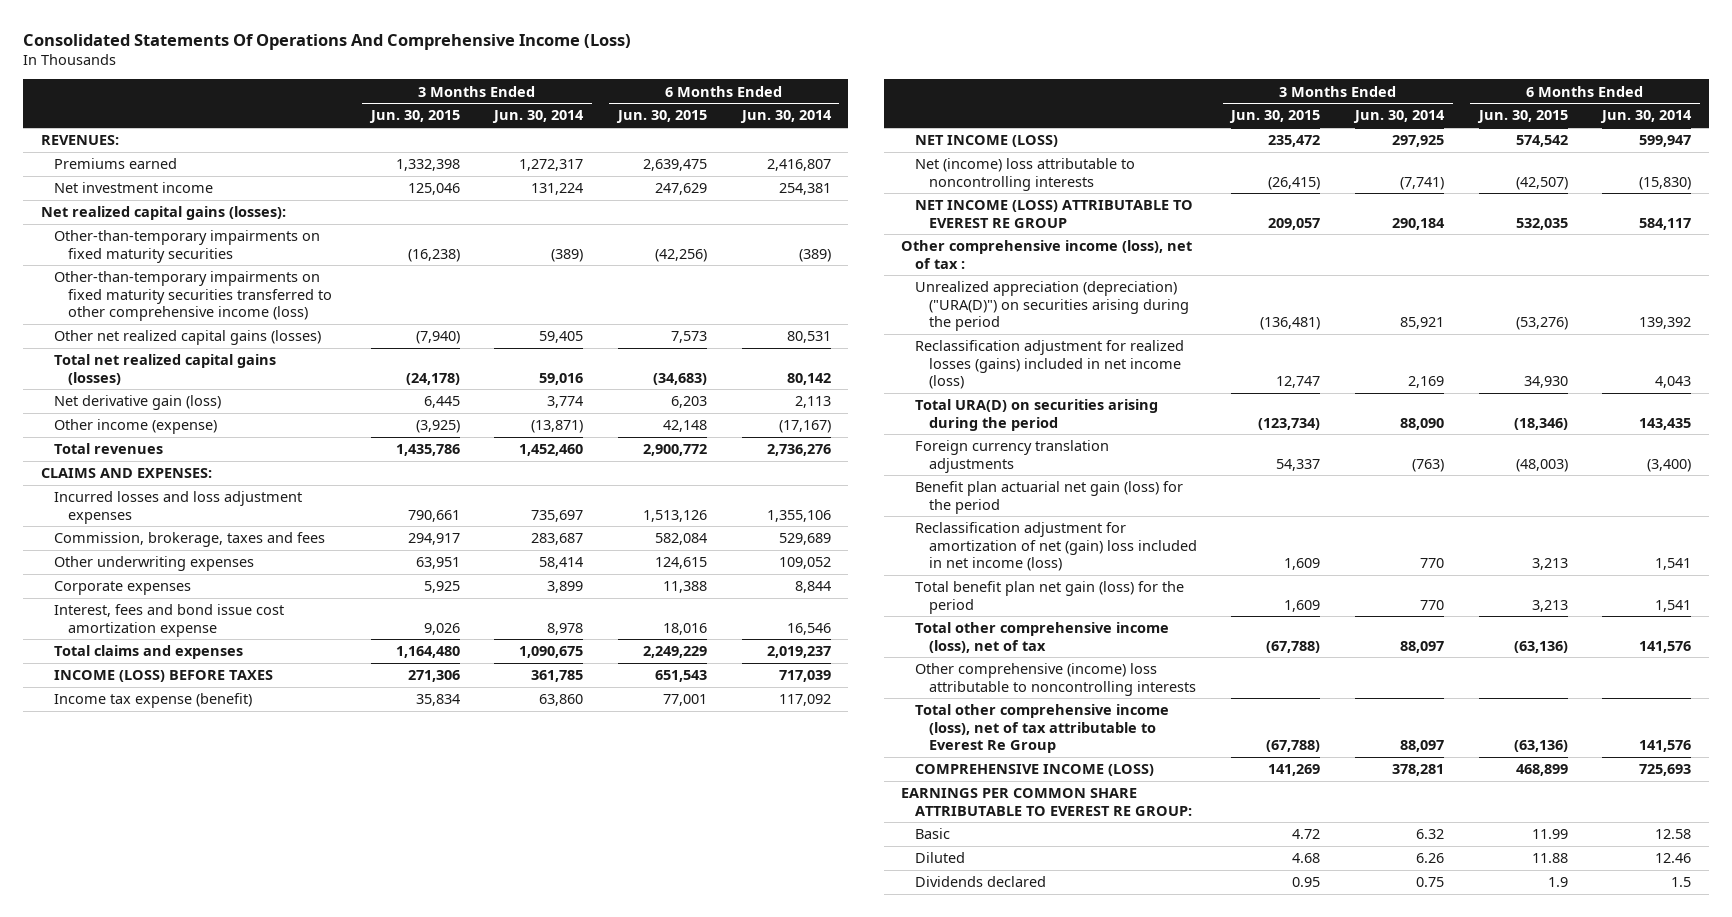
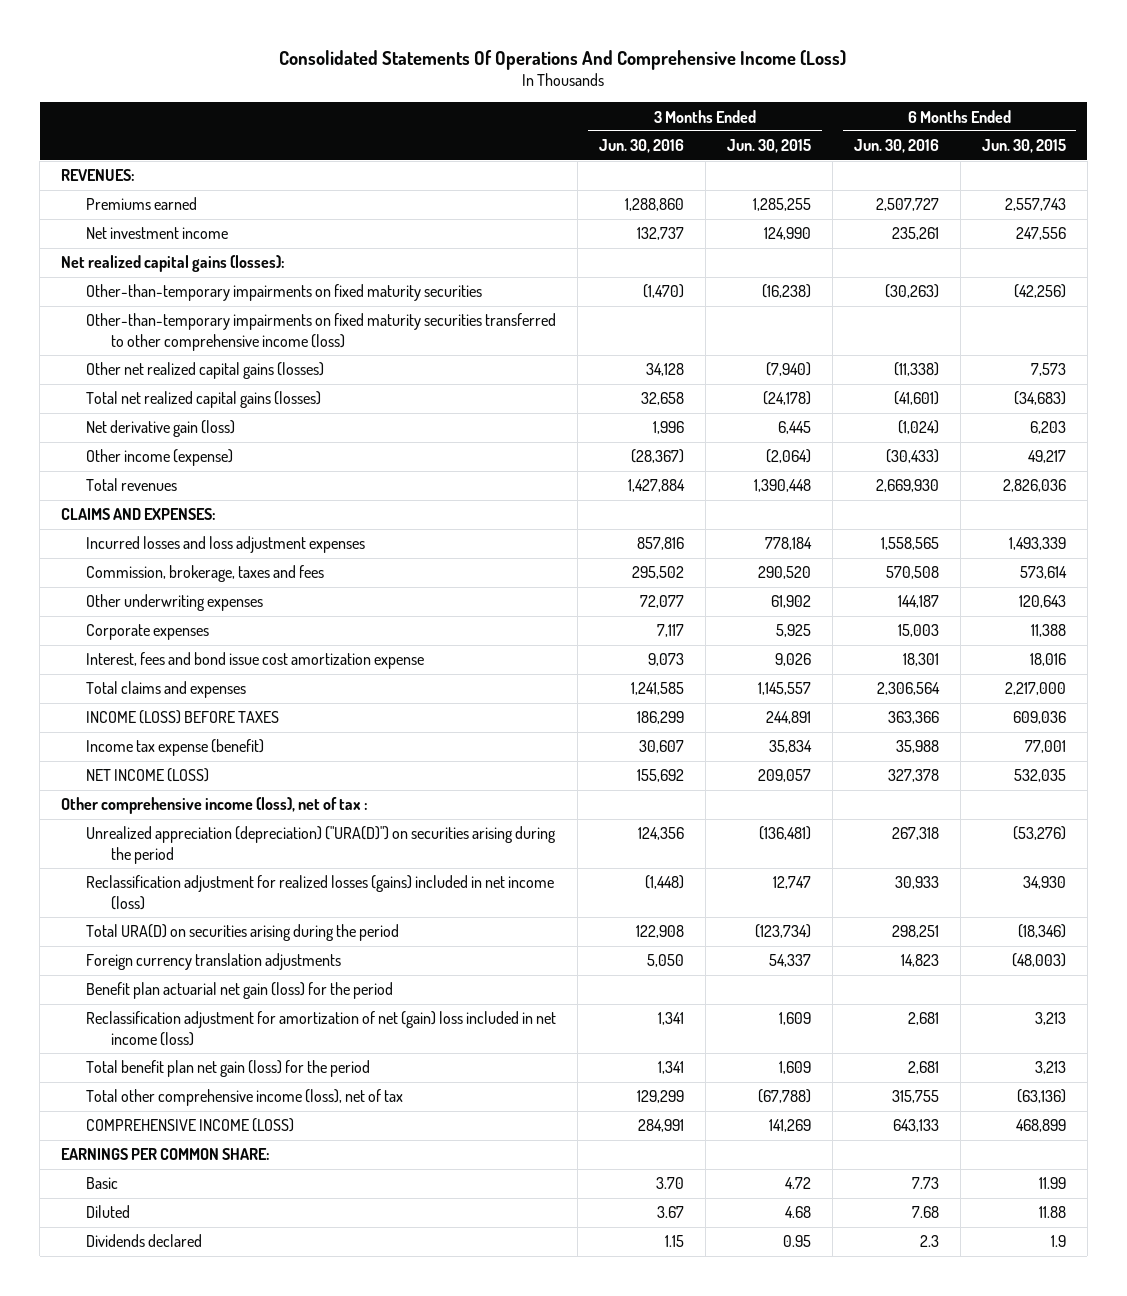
- | 3 Months Ended Jun. 30, 2015 | 3 Months Ended Jun. 30, 2014 | 6 Months Ended Jun. 30, 2015 | 6 Months Ended Jun. 30, 2014
+ | 3 Months Ended Jun. 30, 2016 | 3 Months Ended Jun. 30, 2015 | 6 Months Ended Jun. 30, 2016 | 6 Months Ended Jun. 30, 2015
- Premiums earned | 1,332,398 | 1,272,317 | 2,639,475 | 2,416,807
- Net investment income | 125,046 | 131,224 | 247,629 | 254,381
+ Premiums earned | 1,288,860 | 1,285,255 | 2,507,727 | 2,557,743
+ Net investment income | 132,737 | 124,990 | 235,261 | 247,556
- Other income (expense) | (3,925) | (13,871) | 42,148 | (17,167)
- Total revenues | 1,435,786 | 1,452,460 | 2,900,772 | 2,736,276
+ Other income (expense) | (28,367) | (2,064) | (30,433) | 49,217
+ Total revenues | 1,427,884 | 1,390,448 | 2,669,930 | 2,826,036
- Incurred losses and loss adjustment expenses | 790,661 | 735,697 | 1,513,126 | 1,355,106
- Commission, brokerage, taxes and fees | 294,917 | 283,687 | 582,084 | 529,689
- Other underwriting expenses | 63,951 | 58,414 | 124,615 | 109,052
+ Incurred losses and loss adjustment expenses | 857,816 | 778,184 | 1,558,565 | 1,493,339
+ Commission, brokerage, taxes and fees | 295,502 | 290,520 | 570,508 | 573,614
+ Other underwriting expenses | 72,077 | 61,902 | 144,187 | 120,643
- Total claims and expenses | 1,164,480 | 1,090,675 | 2,249,229 | 2,019,237
- INCOME (LOSS) BEFORE TAXES | 271,306 | 361,785 | 651,543 | 717,039
+ Total claims and expenses | 1,241,585 | 1,145,557 | 2,306,564 | 2,217,000
+ INCOME (LOSS) BEFORE TAXES | 186,299 | 244,891 | 363,366 | 609,036
- NET INCOME (LOSS) | 235,472 | 297,925 | 574,542 | 599,947
- Net (income) loss attributable to noncontrolling interests | (26,415) | (7,741) | (42,507) | (15,830)
- NET INCOME (LOSS) ATTRIBUTABLE TO EVEREST RE GROUP | 209,057 | 290,184 | 532,035 | 584,117
+ NET INCOME (LOSS) | 155,692 | 209,057 | 327,378 | 532,035
- Other comprehensive (income) loss attributable to noncontrolling interests
- Total other comprehensive income (loss), net of tax attributable to Everest Re Group | (67,788) | 88,097 | (63,136) | 141,576
- EARNINGS PER COMMON SHARE ATTRIBUTABLE TO EVEREST RE GROUP:
+ EARNINGS PER COMMON SHARE:

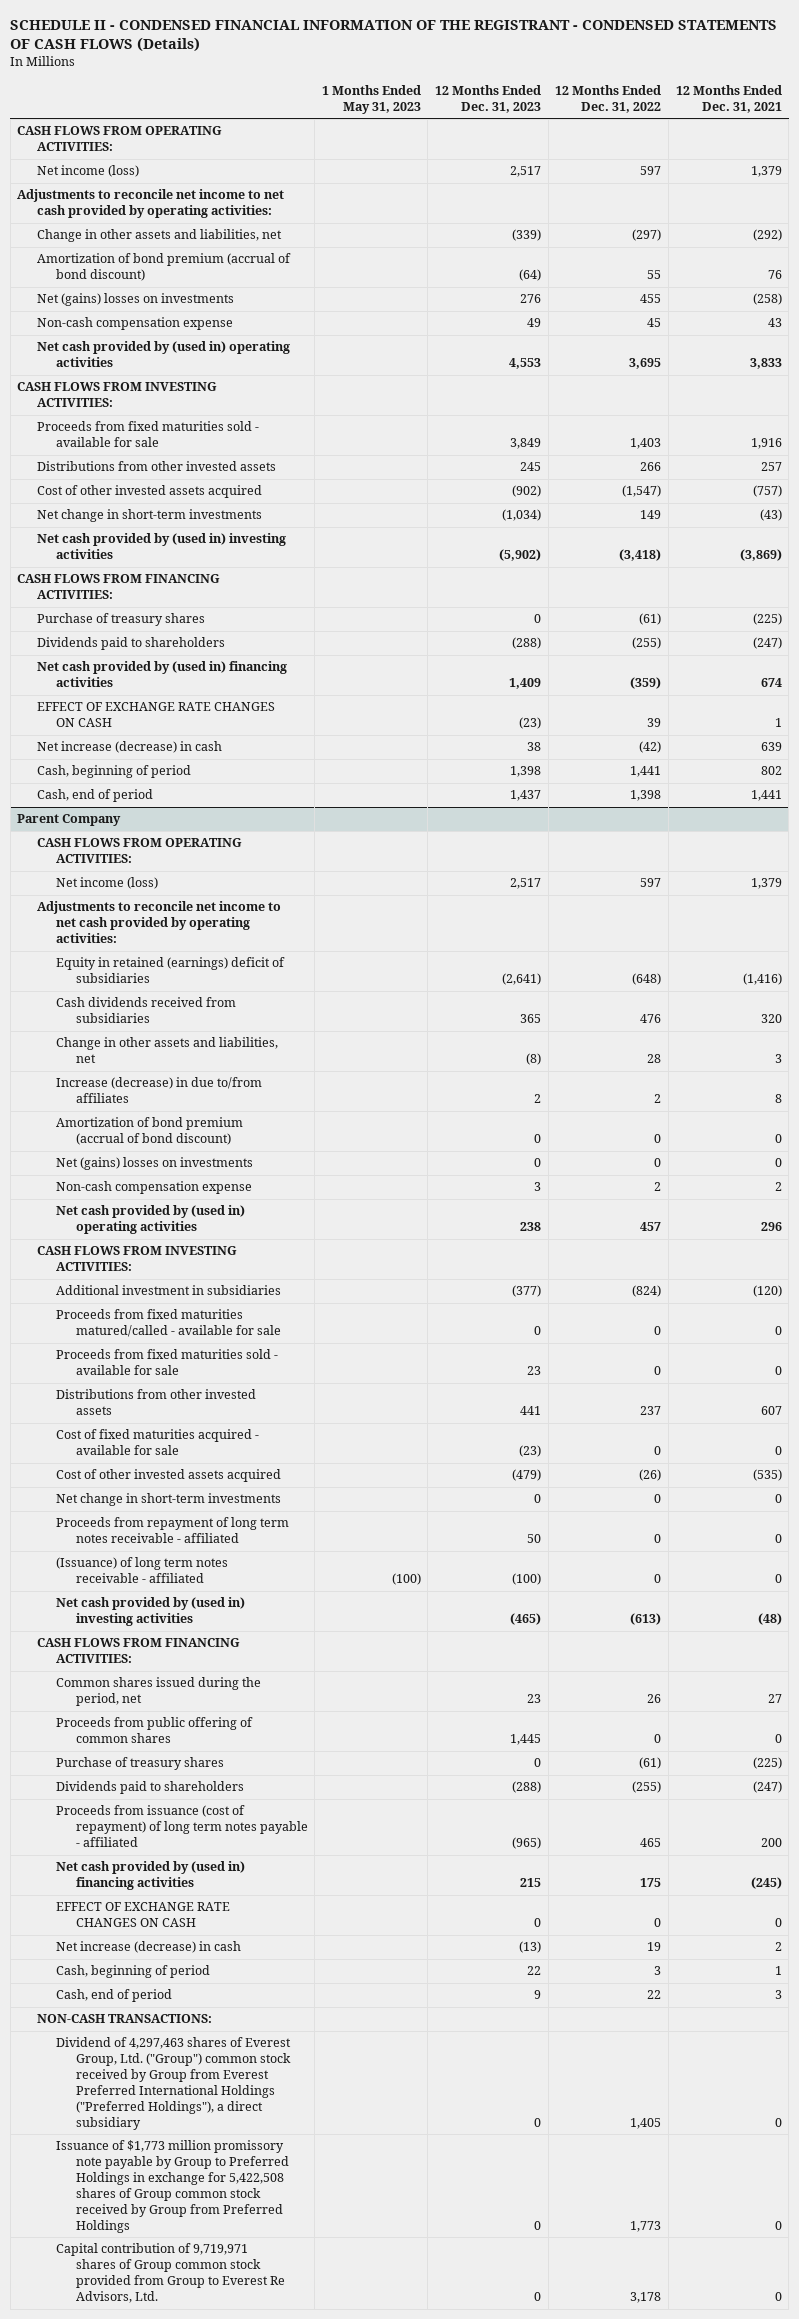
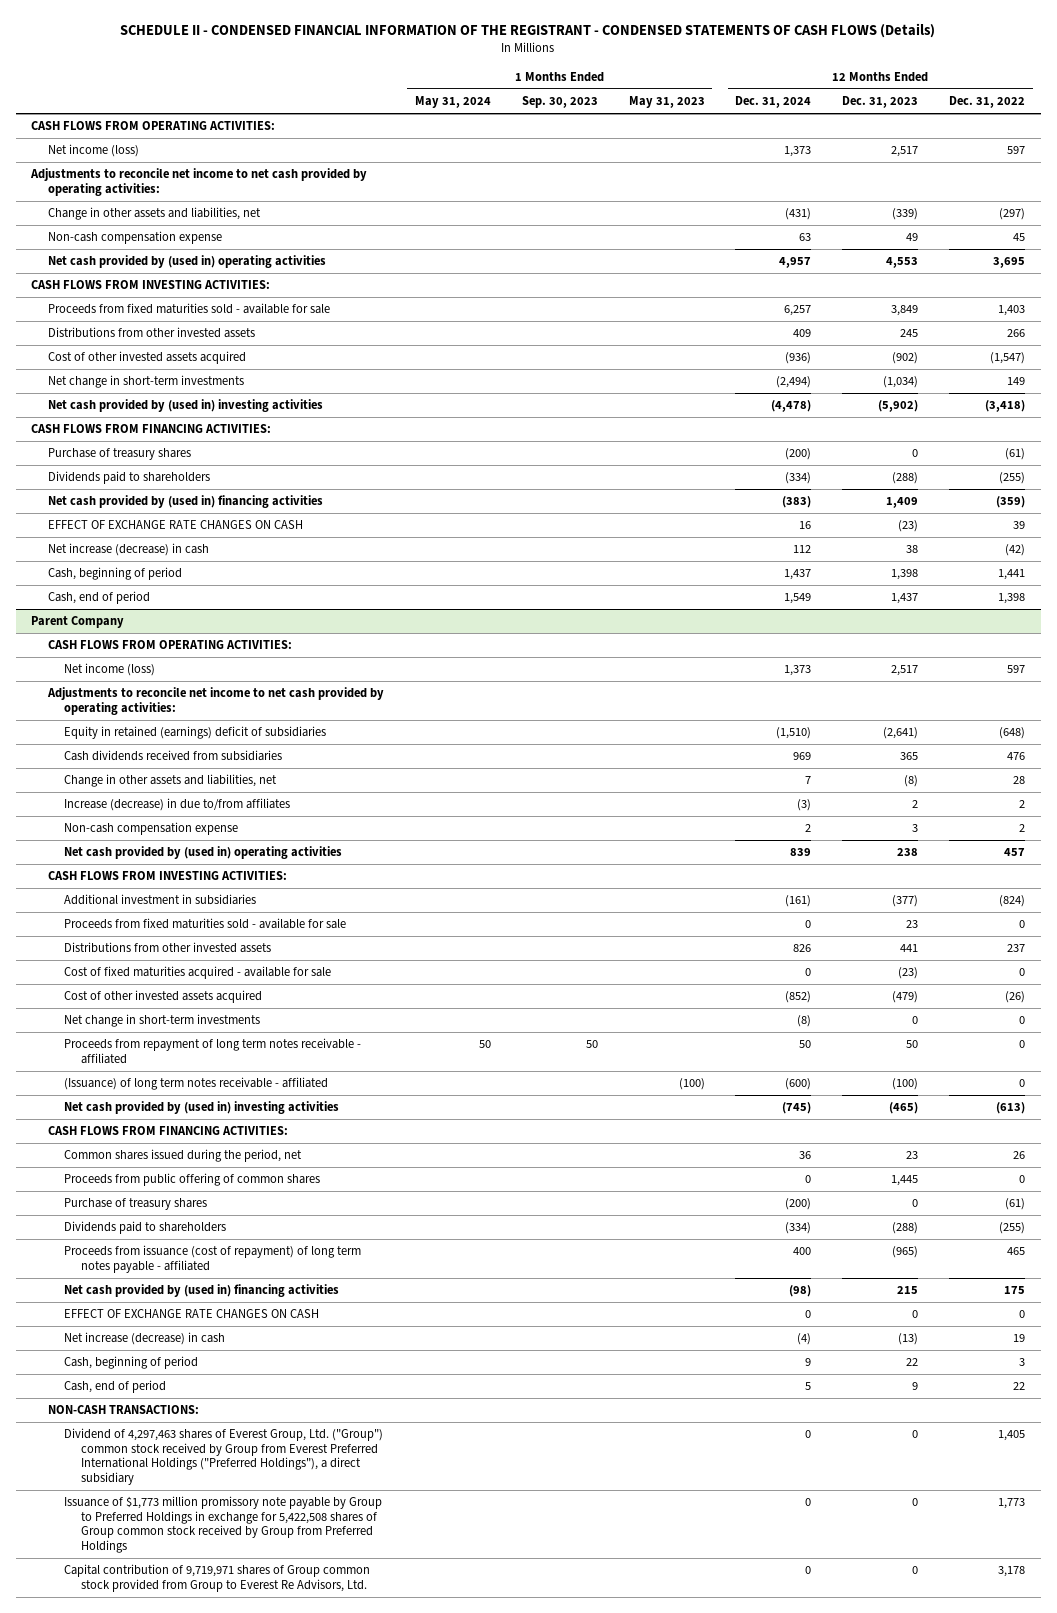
- | 1 Months Ended May 31, 2023 | 12 Months Ended Dec. 31, 2023 | 12 Months Ended Dec. 31, 2022 | 12 Months Ended Dec. 31, 2021
+ | 1 Months Ended May 31, 2024 | 1 Months Ended Sep. 30, 2023 | 1 Months Ended May 31, 2023 | 12 Months Ended Dec. 31, 2024 | 12 Months Ended Dec. 31, 2023 | 12 Months Ended Dec. 31, 2022
- Amortization of bond premium (accrual of bond discount) | | (64) | 55 | 76
- Net (gains) losses on investments | | 276 | 455 | (258)
@ Parent Company
- Amortization of bond premium (accrual of bond discount) | | 0 | 0 | 0
- Net (gains) losses on investments | | 0 | 0 | 0
- Proceeds from fixed maturities matured/called - available for sale | | 0 | 0 | 0

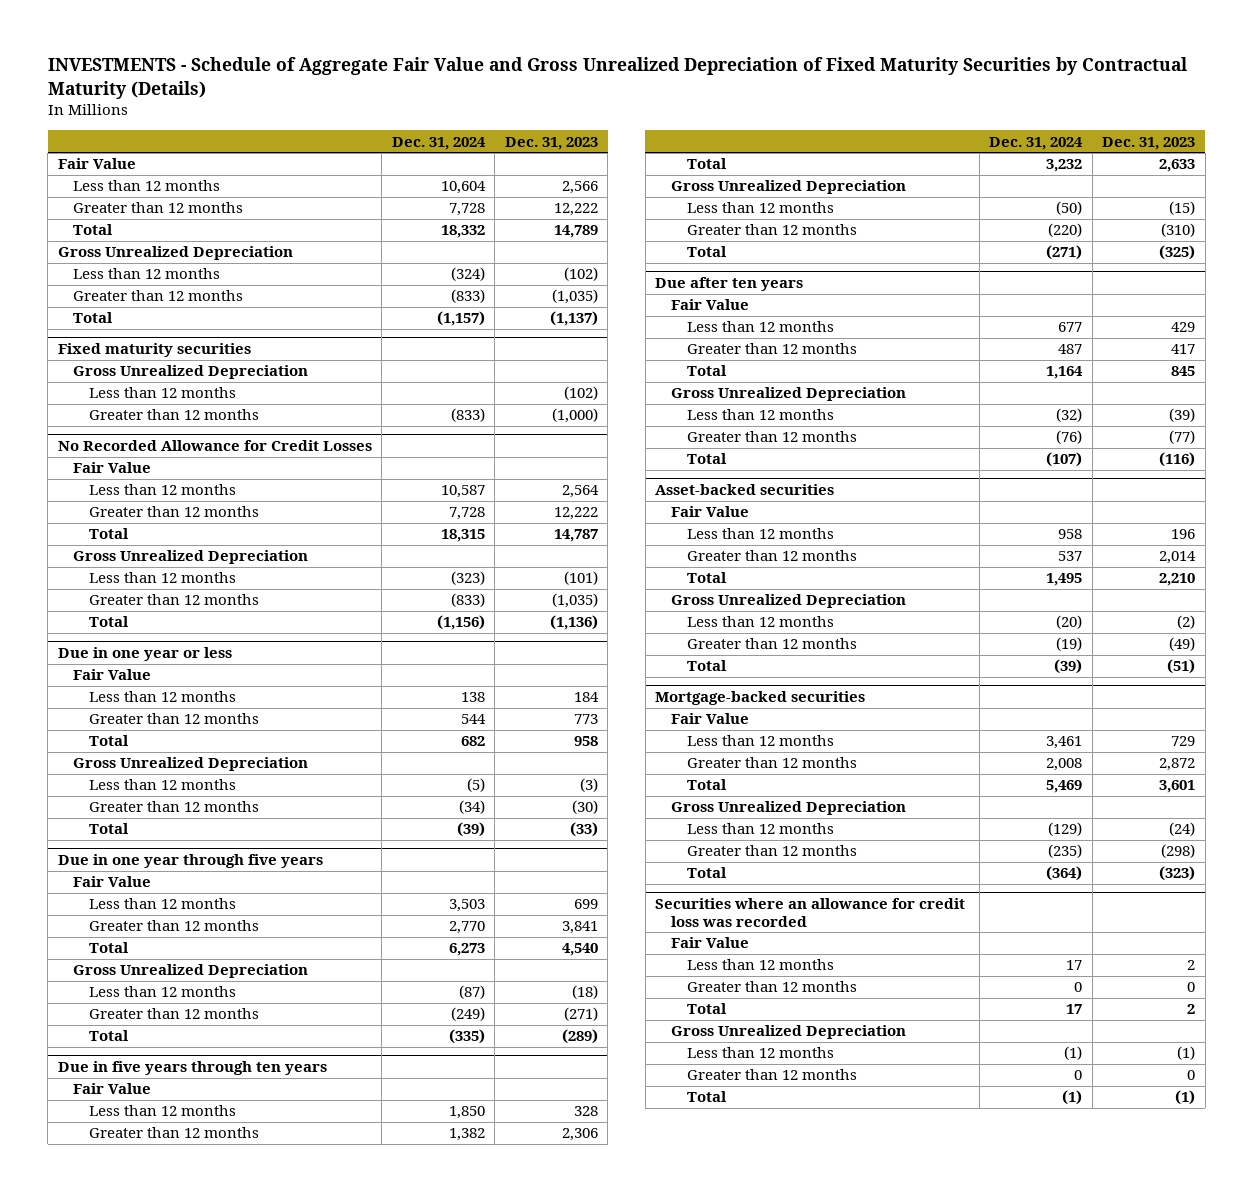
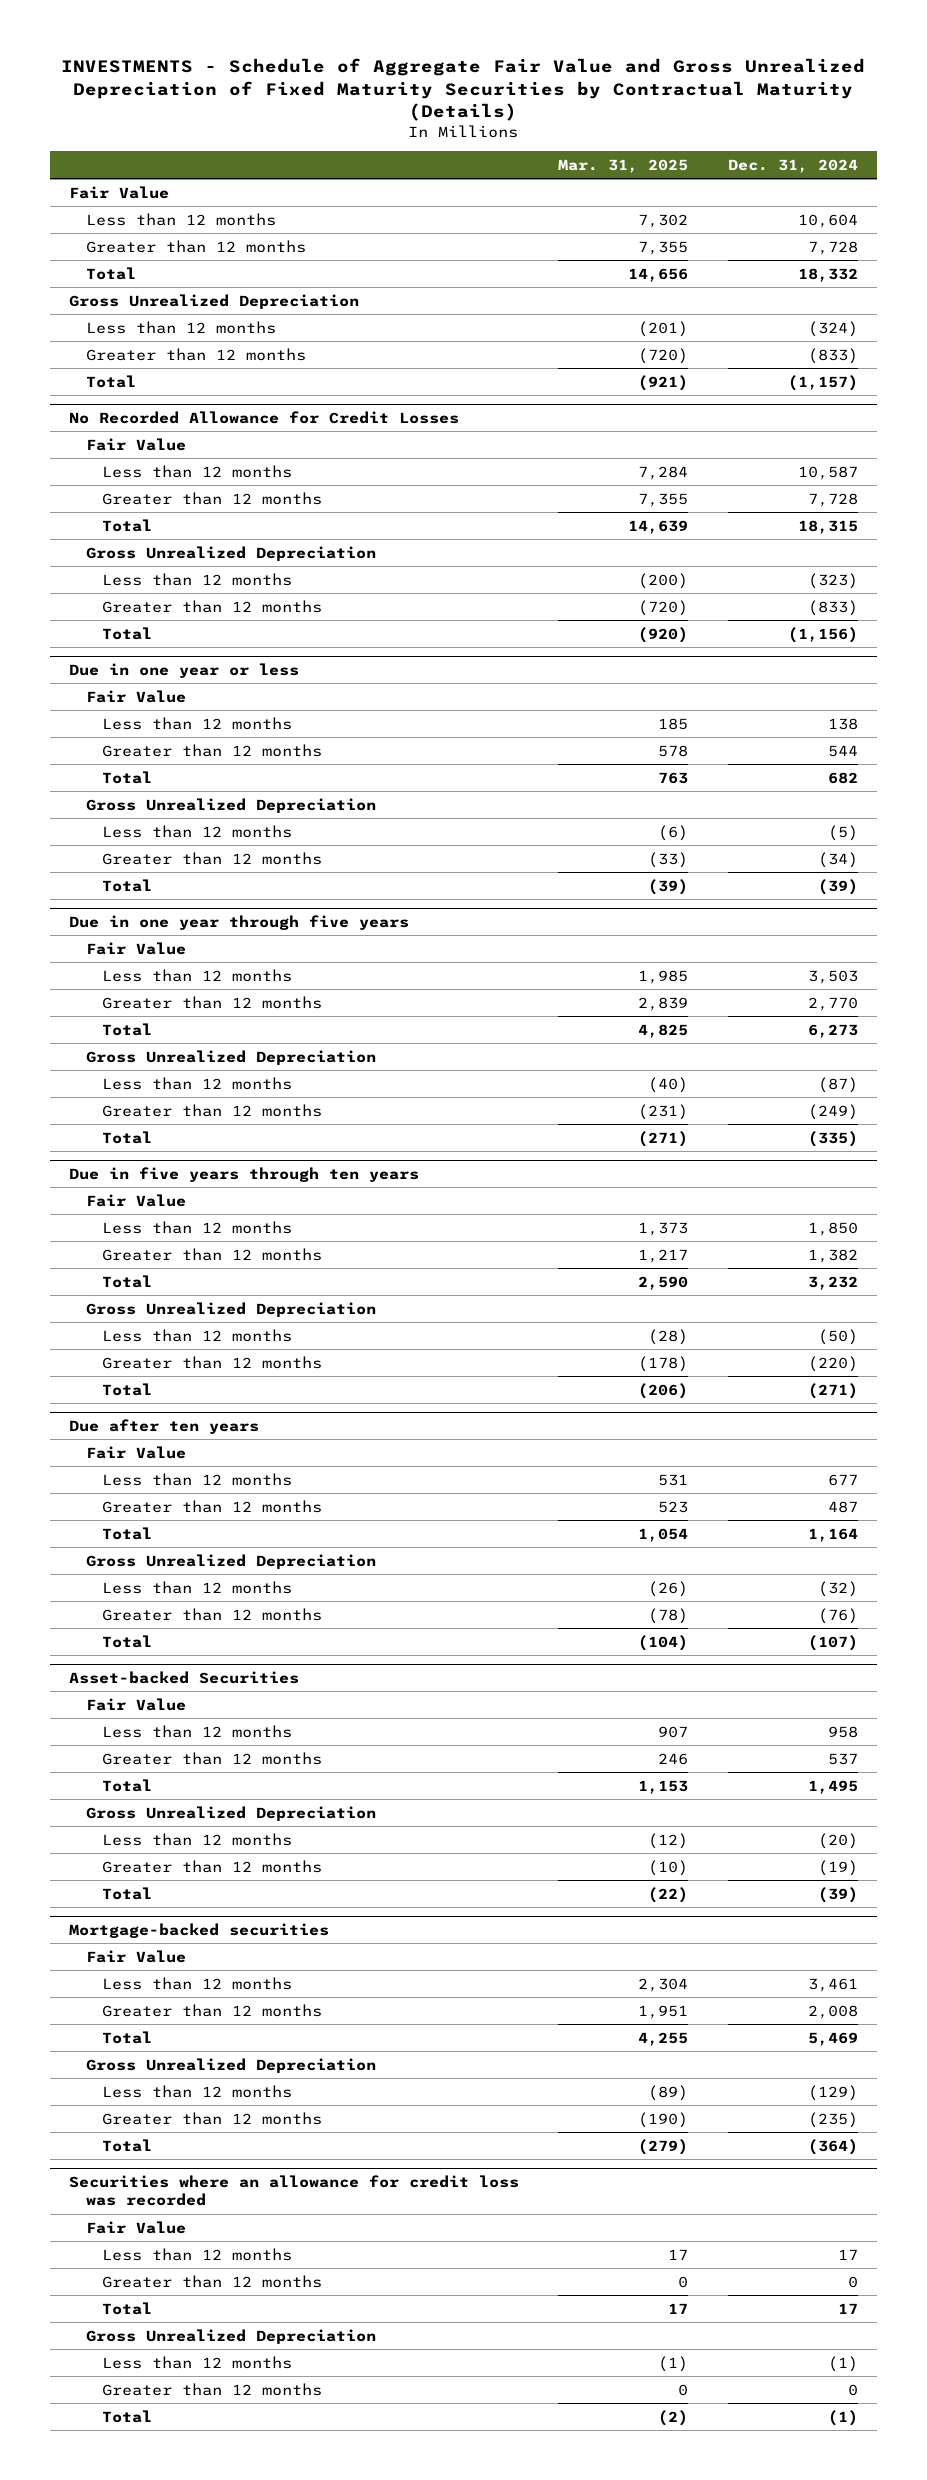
- | Dec. 31, 2024 | Dec. 31, 2023
+ | Mar. 31, 2025 | Dec. 31, 2024
- Fixed maturity securities
- Gross Unrealized Depreciation
- Less than 12 months | | (102)
- Greater than 12 months | (833) | (1,000)
- Asset-backed securities
+ Asset-backed Securities

